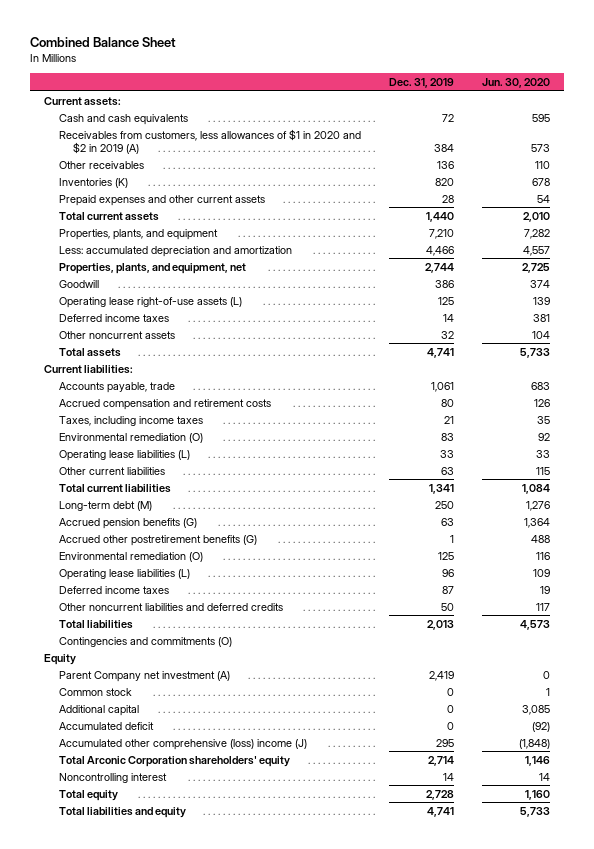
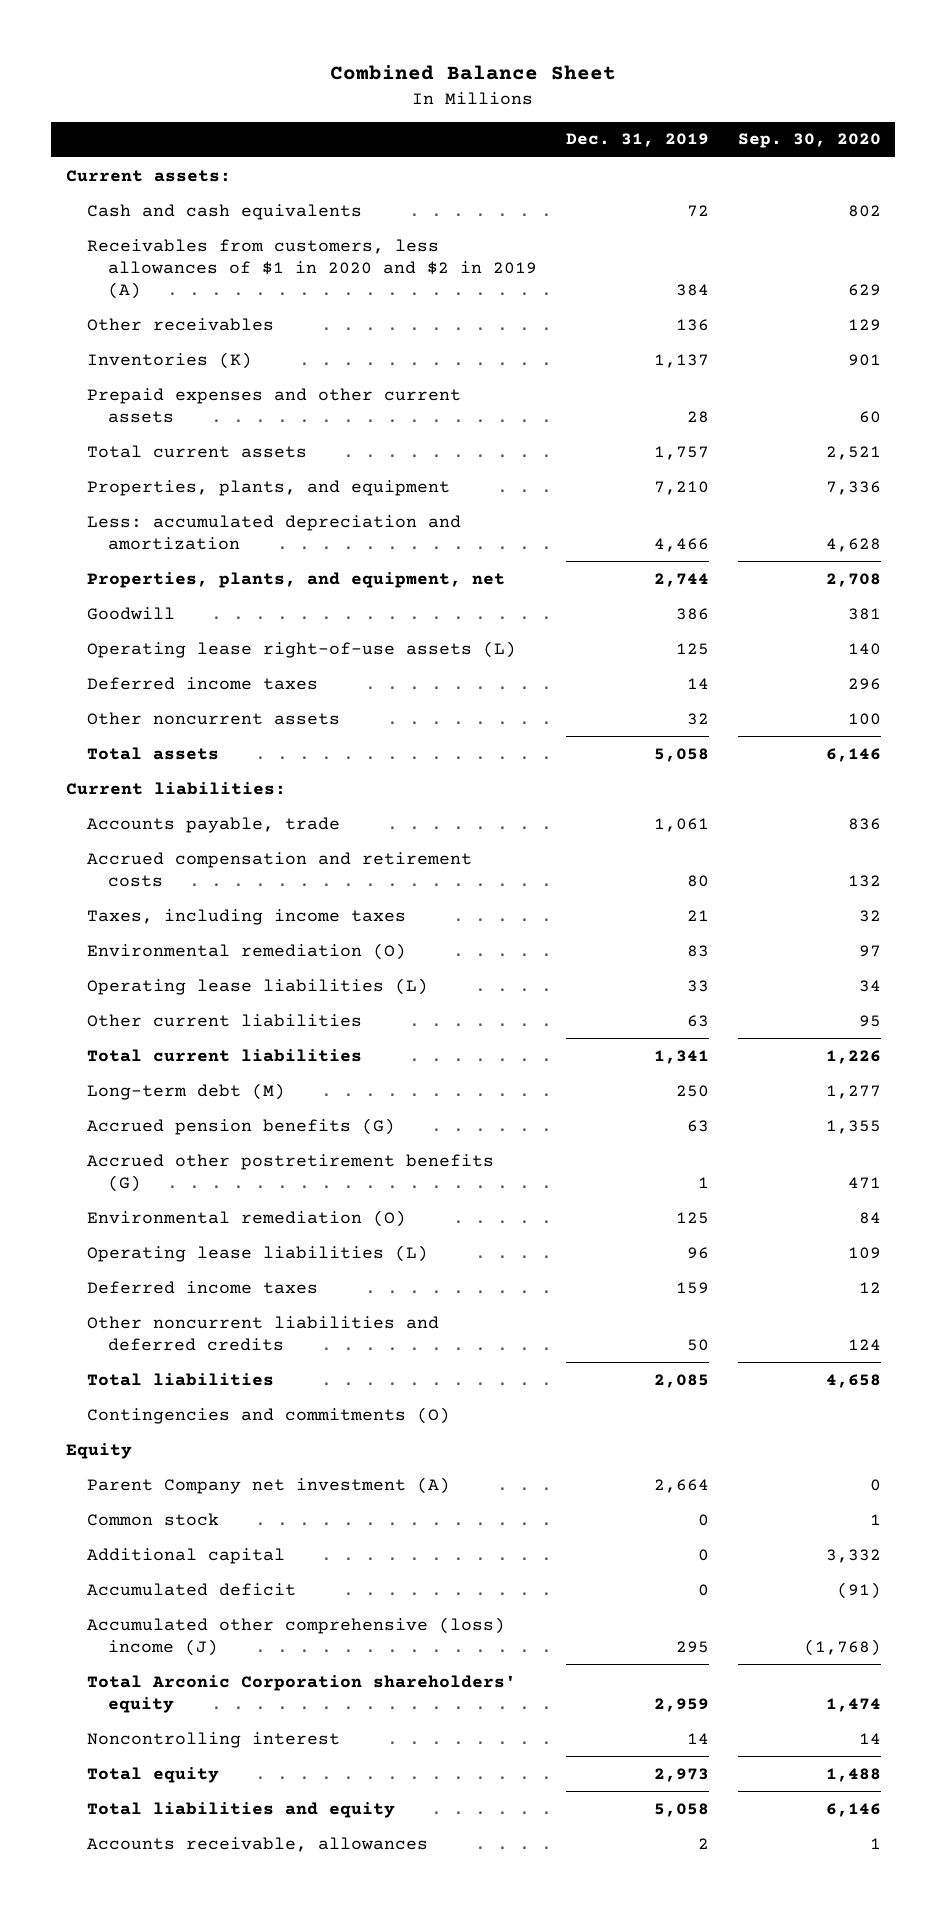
- | Dec. 31, 2019 | Jun. 30, 2020
+ | Dec. 31, 2019 | Sep. 30, 2020
- Inventories (K) | 820 | 678
+ Inventories (K) | 1,137 | 901
- Total current assets | 1,440 | 2,010
+ Total current assets | 1,757 | 2,521
- Total assets | 4,741 | 5,733
+ Total assets | 5,058 | 6,146
- Deferred income taxes | 87 | 19
+ Deferred income taxes | 159 | 12
- Total liabilities | 2,013 | 4,573
+ Total liabilities | 2,085 | 4,658
- Parent Company net investment (A) | 2,419 | 0
+ Parent Company net investment (A) | 2,664 | 0
- Total Arconic Corporation shareholders' equity | 2,714 | 1,146
+ Total Arconic Corporation shareholders' equity | 2,959 | 1,474
- Total equity | 2,728 | 1,160
- Total liabilities and equity | 4,741 | 5,733
+ Total equity | 2,973 | 1,488
+ Total liabilities and equity | 5,058 | 6,146
+ Accounts receivable, allowances | 2 | 1

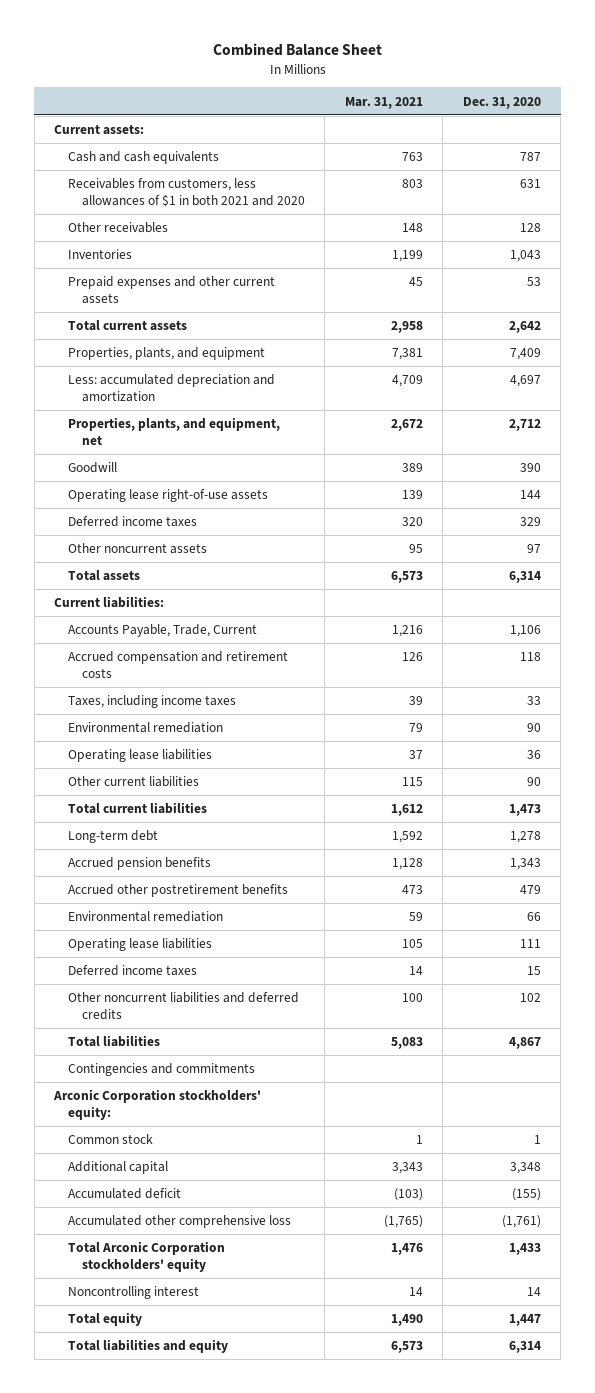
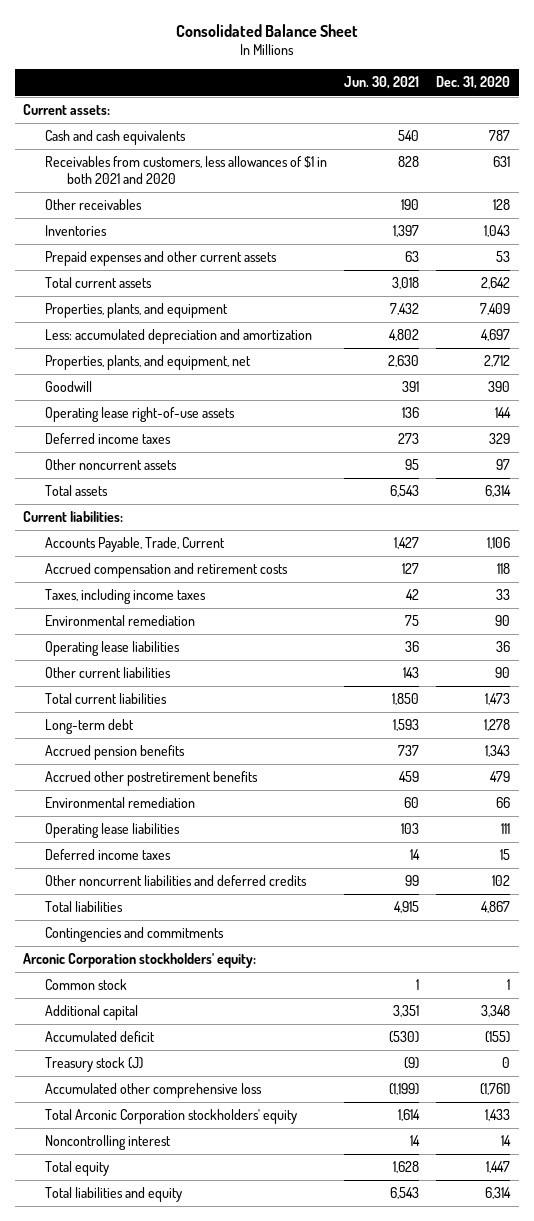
- Combined Balance Sheet
+ Consolidated Balance Sheet
- | Mar. 31, 2021 | Dec. 31, 2020
+ | Jun. 30, 2021 | Dec. 31, 2020
+ Treasury stock (J) | (9) | 0

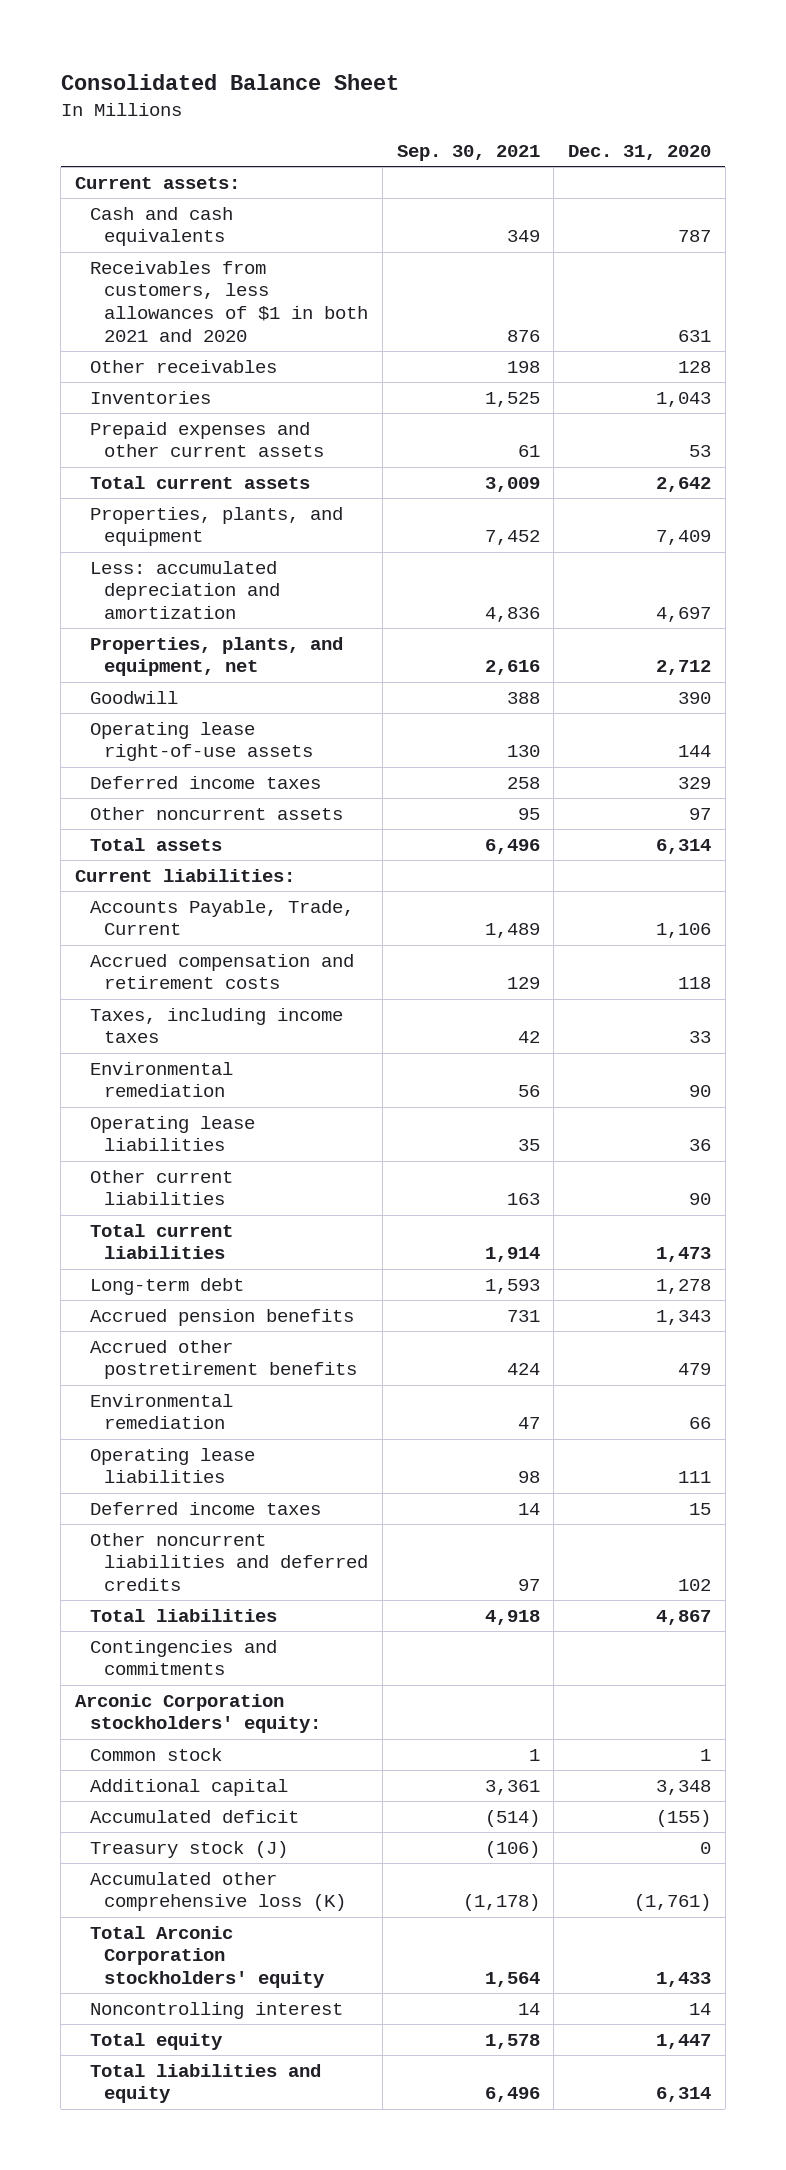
- | Jun. 30, 2021 | Dec. 31, 2020
+ | Sep. 30, 2021 | Dec. 31, 2020
- Accumulated other comprehensive loss | (1,199) | (1,761)
+ Accumulated other comprehensive loss (K) | (1,178) | (1,761)

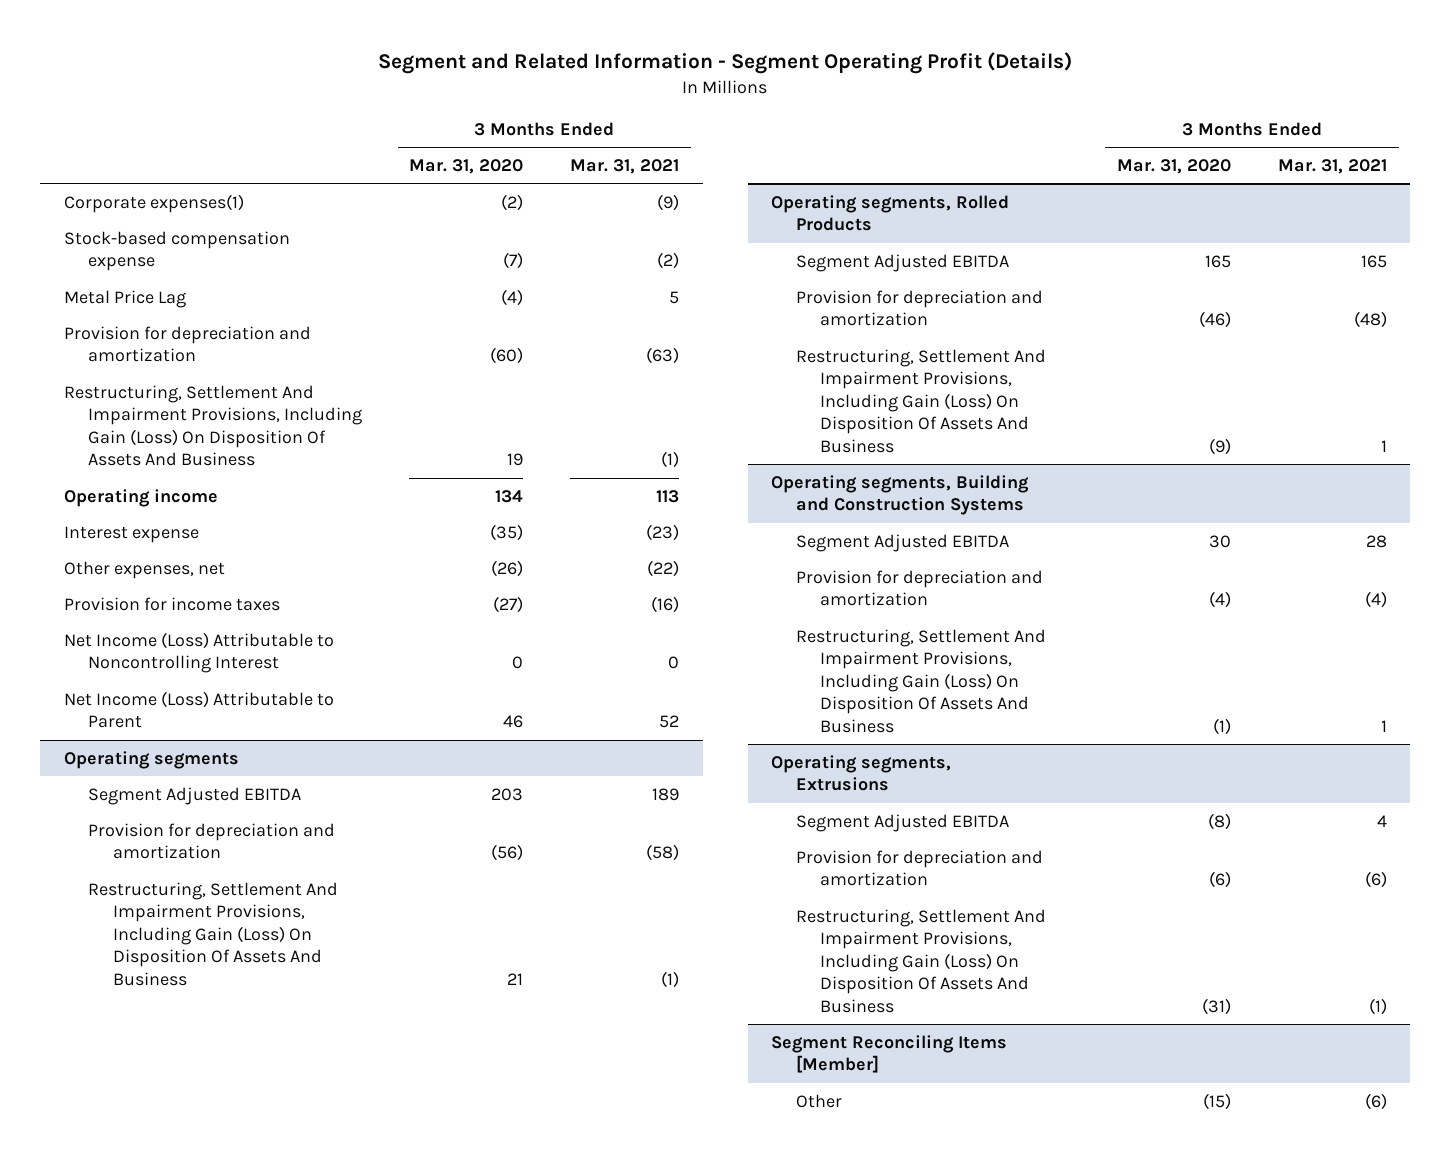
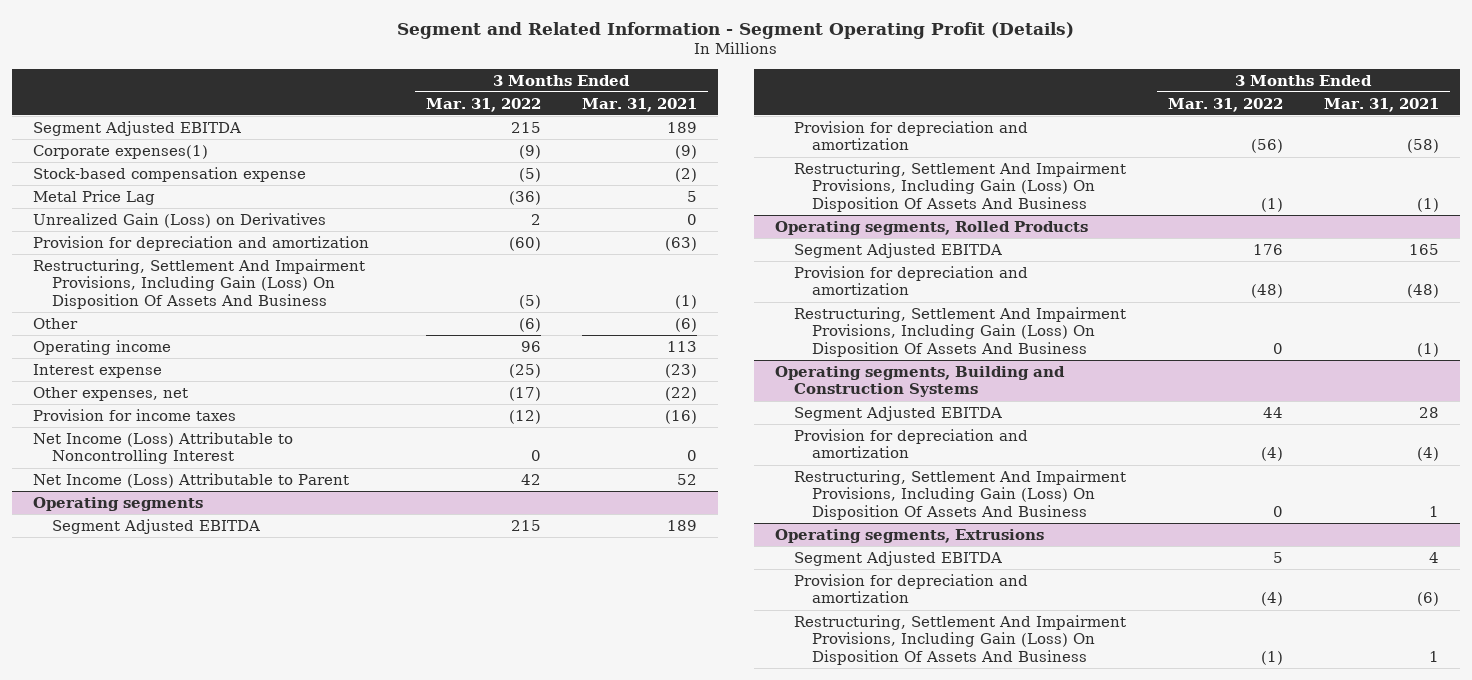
- | 3 Months Ended Mar. 31, 2020 | 3 Months Ended Mar. 31, 2021
+ | 3 Months Ended Mar. 31, 2022 | 3 Months Ended Mar. 31, 2021
+ Segment Adjusted EBITDA | 215 | 189
+ Unrealized Gain (Loss) on Derivatives | 2 | 0
+ Other | (6) | (6)
@ Operating segments, Rolled Products
- Restructuring, Settlement And Impairment Provisions, Including Gain (Loss) On Disposition Of Assets And Business | (9) | 1
+ Restructuring, Settlement And Impairment Provisions, Including Gain (Loss) On Disposition Of Assets And Business | 0 | (1)
@ Operating segments, Extrusions
- Restructuring, Settlement And Impairment Provisions, Including Gain (Loss) On Disposition Of Assets And Business | (31) | (1)
- Segment Reconciling Items [Member]
- Other | (15) | (6)
@ Operating segments, Extrusions
+ Restructuring, Settlement And Impairment Provisions, Including Gain (Loss) On Disposition Of Assets And Business | (1) | 1

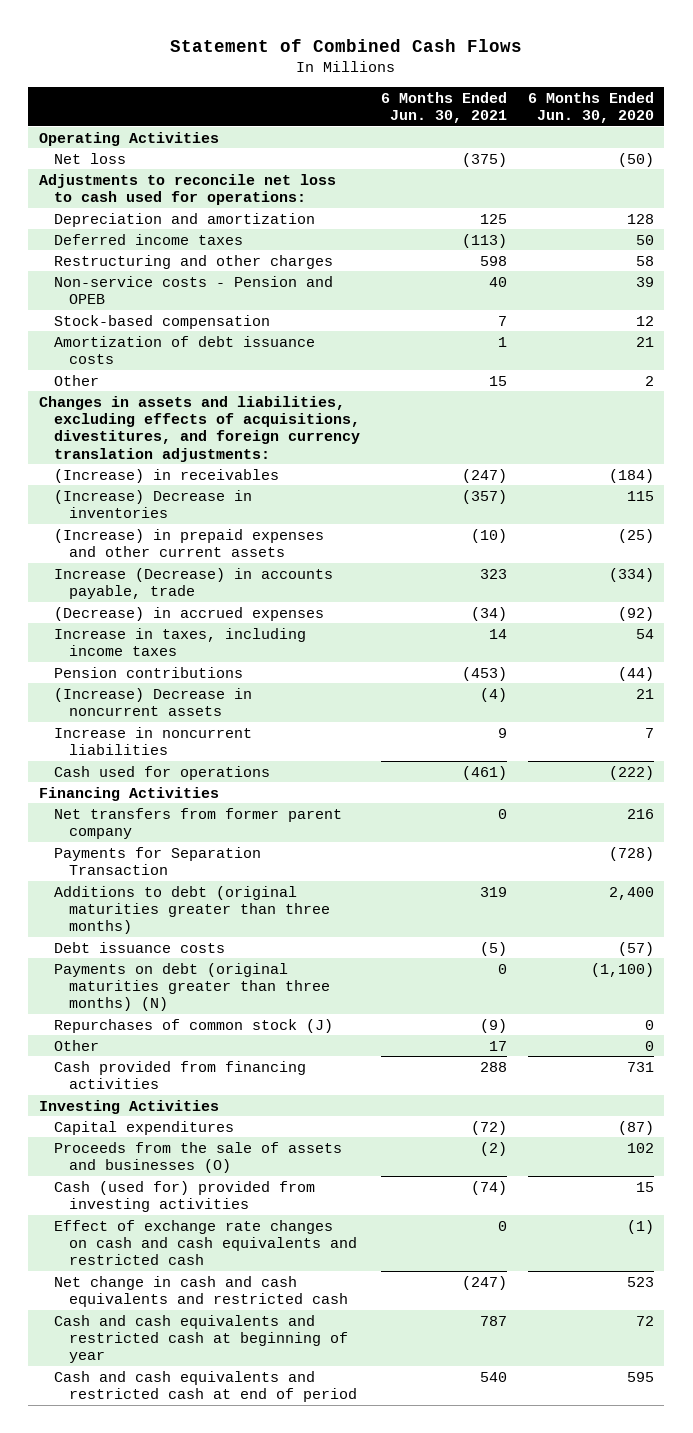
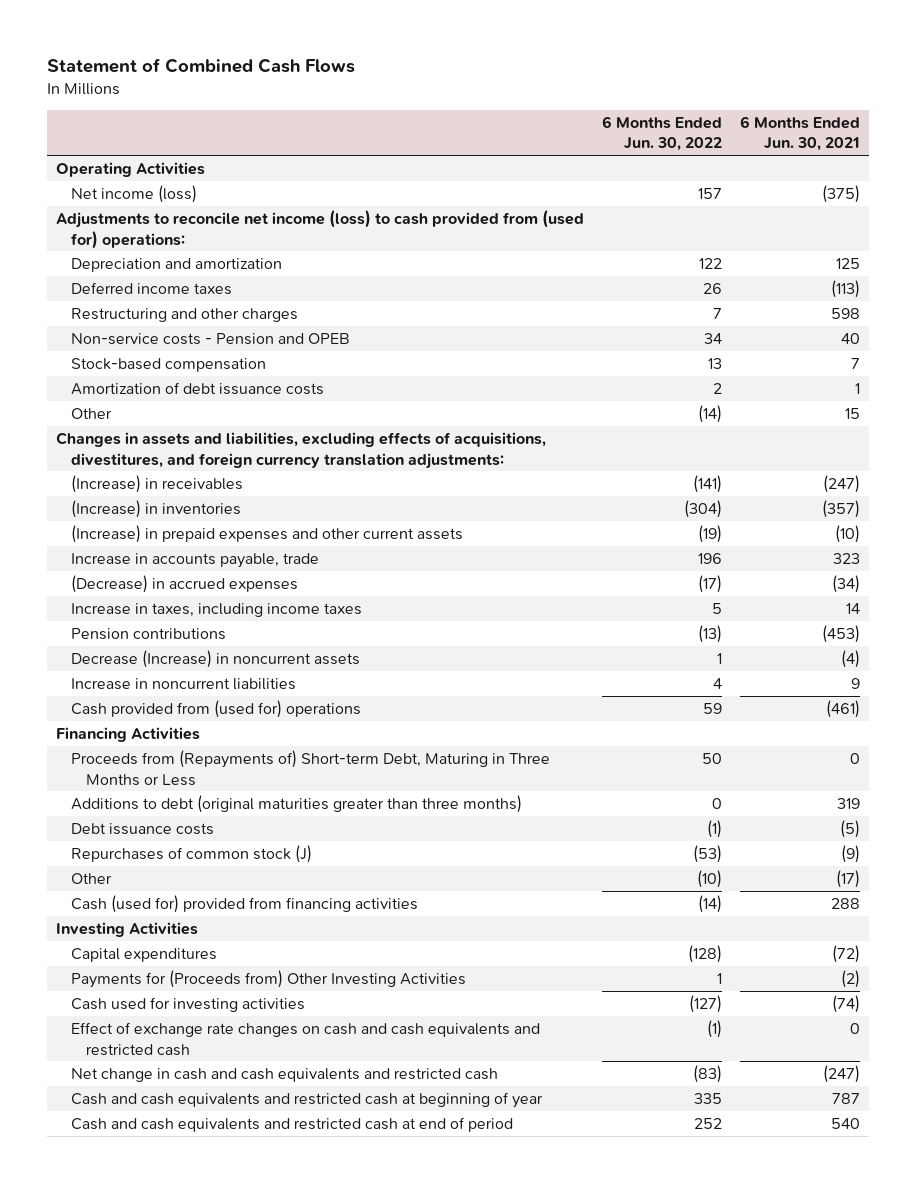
- | 6 Months Ended Jun. 30, 2021 | 6 Months Ended Jun. 30, 2020
+ | 6 Months Ended Jun. 30, 2022 | 6 Months Ended Jun. 30, 2021
- Net loss | (375) | (50)
- Adjustments to reconcile net loss to cash used for operations:
+ Net income (loss) | 157 | (375)
+ Adjustments to reconcile net income (loss) to cash provided from (used for) operations:
- (Increase) Decrease in inventories | (357) | 115
+ (Increase) in inventories | (304) | (357)
- Increase (Decrease) in accounts payable, trade | 323 | (334)
+ Increase in accounts payable, trade | 196 | 323
- (Increase) Decrease in noncurrent assets | (4) | 21
+ Decrease (Increase) in noncurrent assets | 1 | (4)
- Cash used for operations | (461) | (222)
+ Cash provided from (used for) operations | 59 | (461)
- Net transfers from former parent company | 0 | 216
- Payments for Separation Transaction | | (728)
+ Proceeds from (Repayments of) Short-term Debt, Maturing in Three Months or Less | 50 | 0
- Payments on debt (original maturities greater than three months) (N) | 0 | (1,100)
- Other | 17 | 0
- Cash provided from financing activities | 288 | 731
+ Other | (10) | (17)
+ Cash (used for) provided from financing activities | (14) | 288
- Proceeds from the sale of assets and businesses (O) | (2) | 102
- Cash (used for) provided from investing activities | (74) | 15
+ Payments for (Proceeds from) Other Investing Activities | 1 | (2)
+ Cash used for investing activities | (127) | (74)

